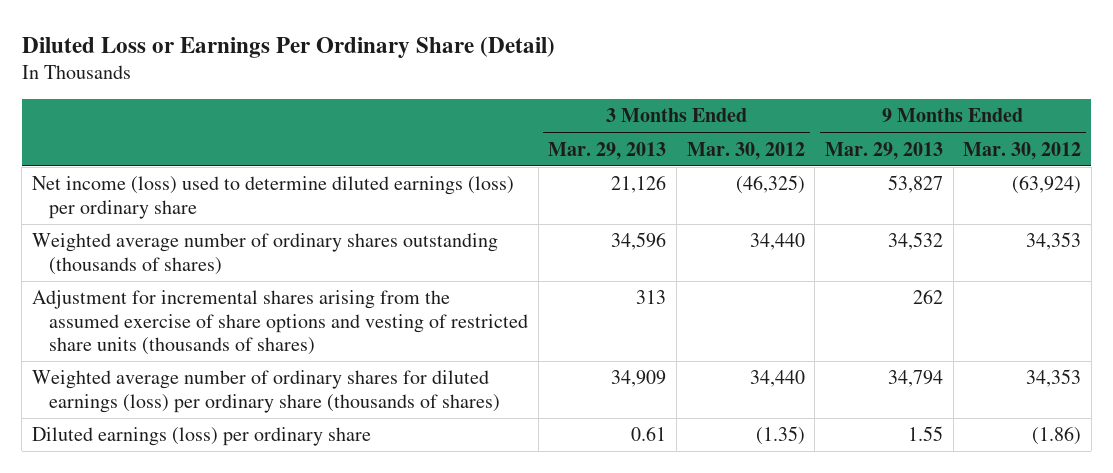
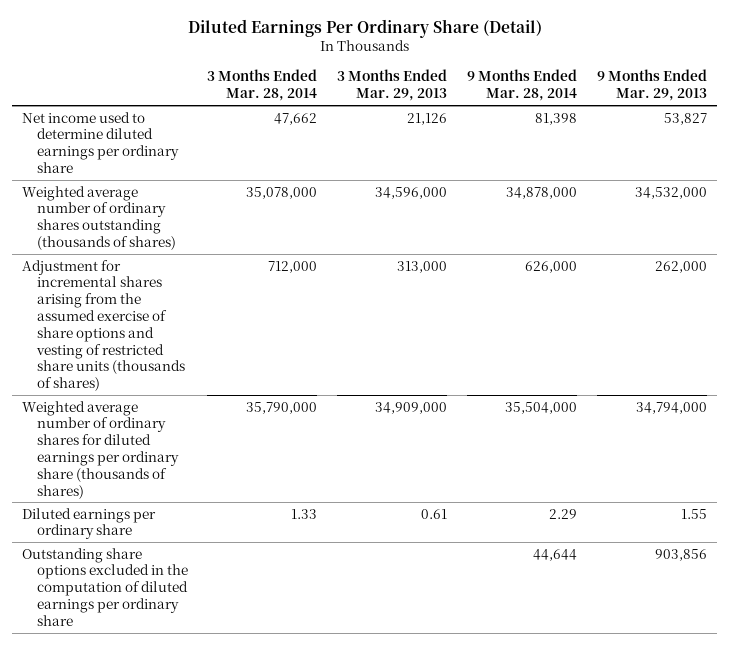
- Diluted Loss or Earnings Per Ordinary Share (Detail)
+ Diluted Earnings Per Ordinary Share (Detail)
- | 3 Months Ended Mar. 29, 2013 | 3 Months Ended Mar. 30, 2012 | 9 Months Ended Mar. 29, 2013 | 9 Months Ended Mar. 30, 2012
+ | 3 Months Ended Mar. 28, 2014 | 3 Months Ended Mar. 29, 2013 | 9 Months Ended Mar. 28, 2014 | 9 Months Ended Mar. 29, 2013
- Net income (loss) used to determine diluted earnings (loss) per ordinary share | 21,126 | (46,325) | 53,827 | (63,924)
- Weighted average number of ordinary shares outstanding (thousands of shares) | 34,596 | 34,440 | 34,532 | 34,353
- Adjustment for incremental shares arising from the assumed exercise of share options and vesting of restricted share units (thousands of shares) | 313 | | 262 |
- Weighted average number of ordinary shares for diluted earnings (loss) per ordinary share (thousands of shares) | 34,909 | 34,440 | 34,794 | 34,353
- Diluted earnings (loss) per ordinary share | 0.61 | (1.35) | 1.55 | (1.86)
+ Net income used to determine diluted earnings per ordinary share | 47,662 | 21,126 | 81,398 | 53,827
+ Weighted average number of ordinary shares outstanding (thousands of shares) | 35,078,000 | 34,596,000 | 34,878,000 | 34,532,000
+ Adjustment for incremental shares arising from the assumed exercise of share options and vesting of restricted share units (thousands of shares) | 712,000 | 313,000 | 626,000 | 262,000
+ Weighted average number of ordinary shares for diluted earnings per ordinary share (thousands of shares) | 35,790,000 | 34,909,000 | 35,504,000 | 34,794,000
+ Diluted earnings per ordinary share | 1.33 | 0.61 | 2.29 | 1.55
+ Outstanding share options excluded in the computation of diluted earnings per ordinary share | | | 44,644 | 903,856

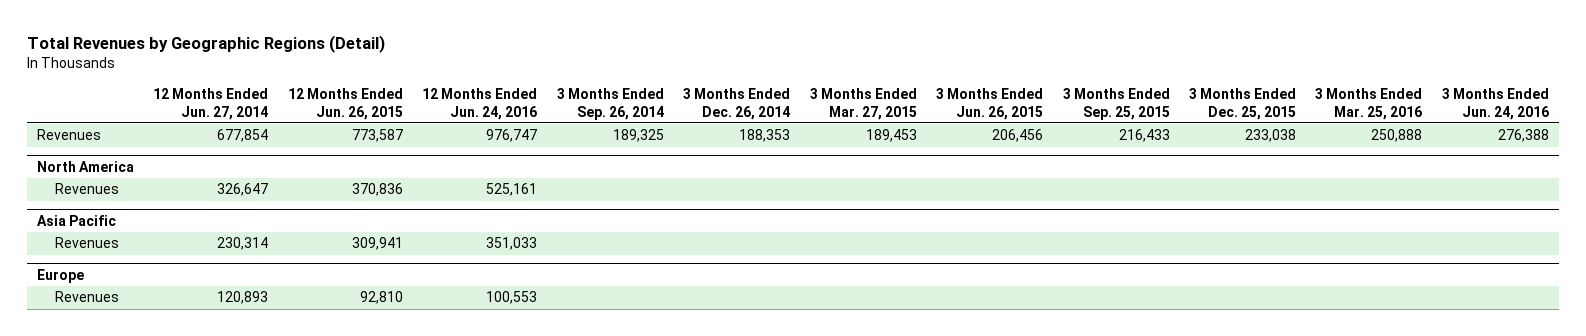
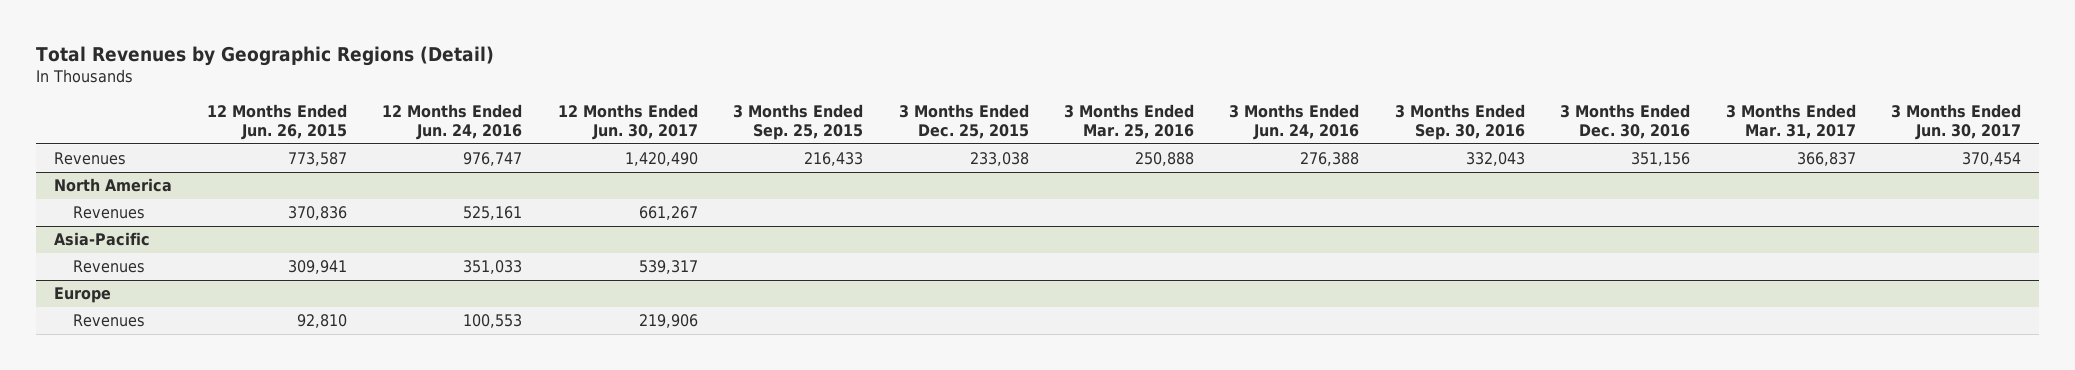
- | 12 Months Ended Jun. 27, 2014 | 12 Months Ended Jun. 26, 2015 | 12 Months Ended Jun. 24, 2016 | 3 Months Ended Sep. 26, 2014 | 3 Months Ended Dec. 26, 2014 | 3 Months Ended Mar. 27, 2015 | 3 Months Ended Jun. 26, 2015 | 3 Months Ended Sep. 25, 2015 | 3 Months Ended Dec. 25, 2015 | 3 Months Ended Mar. 25, 2016 | 3 Months Ended Jun. 24, 2016
+ | 12 Months Ended Jun. 26, 2015 | 12 Months Ended Jun. 24, 2016 | 12 Months Ended Jun. 30, 2017 | 3 Months Ended Sep. 25, 2015 | 3 Months Ended Dec. 25, 2015 | 3 Months Ended Mar. 25, 2016 | 3 Months Ended Jun. 24, 2016 | 3 Months Ended Sep. 30, 2016 | 3 Months Ended Dec. 30, 2016 | 3 Months Ended Mar. 31, 2017 | 3 Months Ended Jun. 30, 2017
- Asia Pacific
+ Asia-Pacific

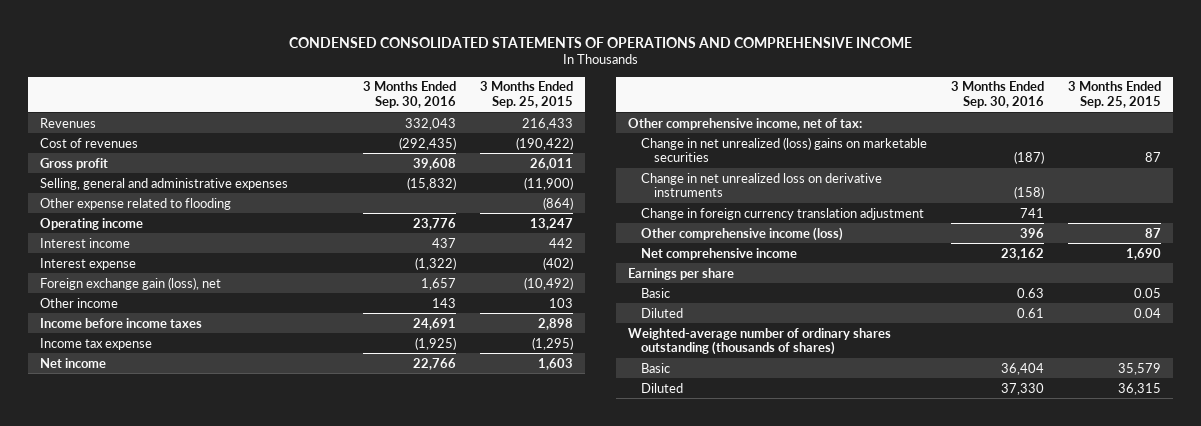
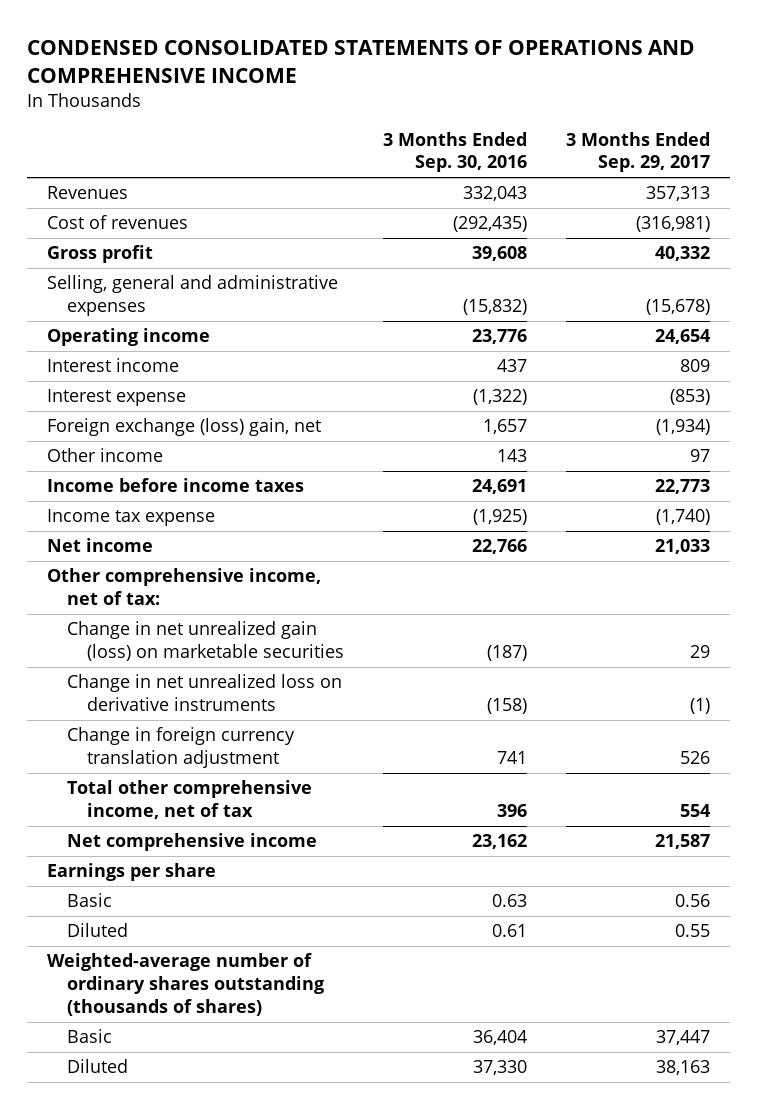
- | 3 Months Ended Sep. 30, 2016 | 3 Months Ended Sep. 25, 2015
+ | 3 Months Ended Sep. 30, 2016 | 3 Months Ended Sep. 29, 2017
- Other expense related to flooding | | (864)
- Foreign exchange gain (loss), net | 1,657 | (10,492)
+ Foreign exchange (loss) gain, net | 1,657 | (1,934)
- Change in net unrealized (loss) gains on marketable securities | (187) | 87
+ Change in net unrealized gain (loss) on marketable securities | (187) | 29
- Other comprehensive income (loss) | 396 | 87
+ Total other comprehensive income, net of tax | 396 | 554

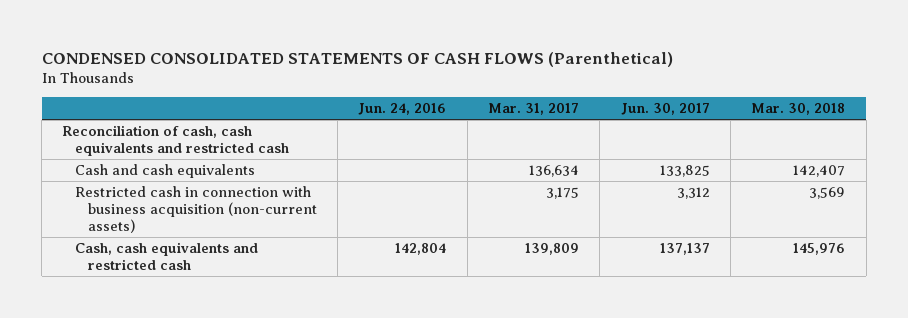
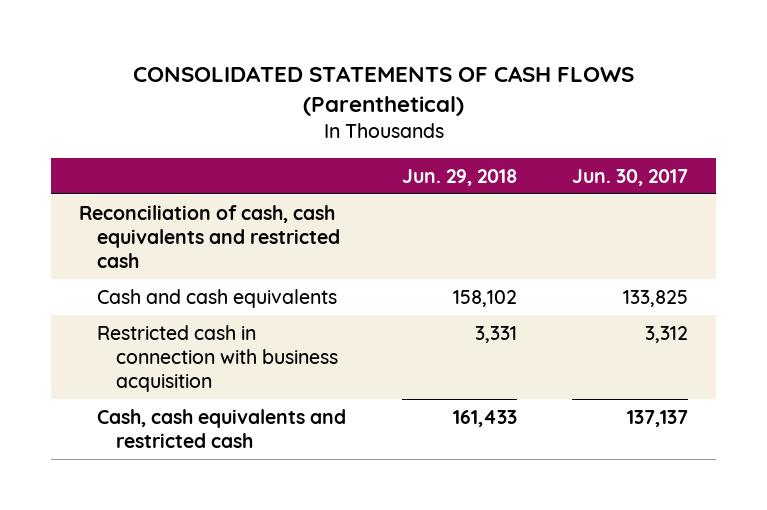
- CONDENSED CONSOLIDATED STATEMENTS OF CASH FLOWS (Parenthetical)
+ CONSOLIDATED STATEMENTS OF CASH FLOWS (Parenthetical)
- | Jun. 24, 2016 | Mar. 31, 2017 | Jun. 30, 2017 | Mar. 30, 2018
+ | Jun. 29, 2018 | Jun. 30, 2017
- Restricted cash in connection with business acquisition (non-current assets) | | 3,175 | 3,312 | 3,569
+ Restricted cash in connection with business acquisition | 3,331 | 3,312

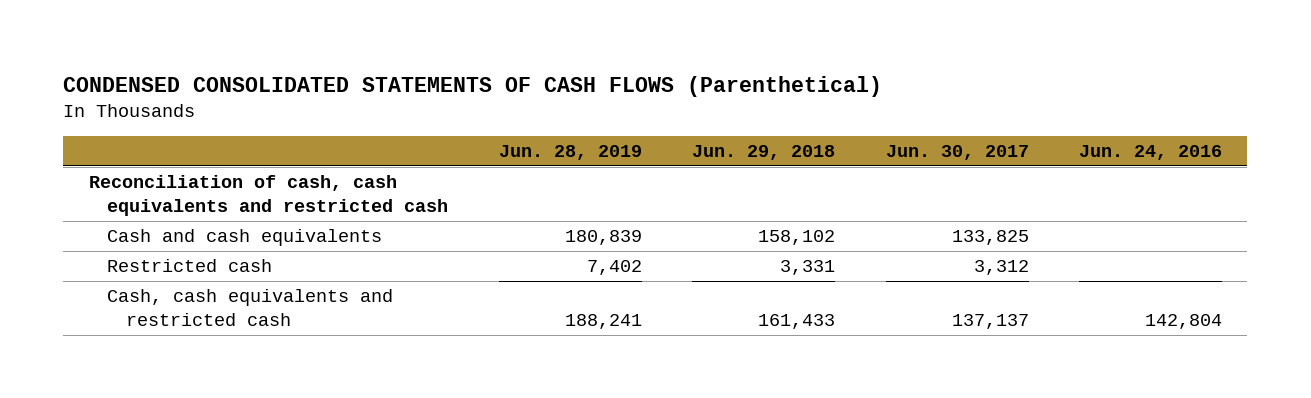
- CONSOLIDATED STATEMENTS OF CASH FLOWS (Parenthetical)
+ CONDENSED CONSOLIDATED STATEMENTS OF CASH FLOWS (Parenthetical)
- | Jun. 29, 2018 | Jun. 30, 2017
+ | Jun. 28, 2019 | Jun. 29, 2018 | Jun. 30, 2017 | Jun. 24, 2016
- Restricted cash in connection with business acquisition | 3,331 | 3,312
+ Restricted cash | 7,402 | 3,331 | 3,312 |

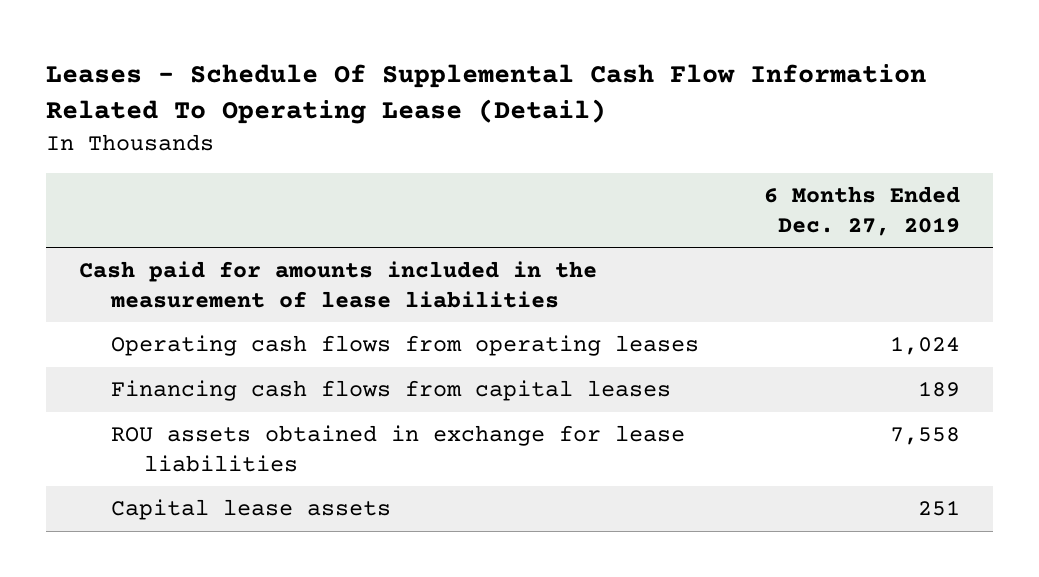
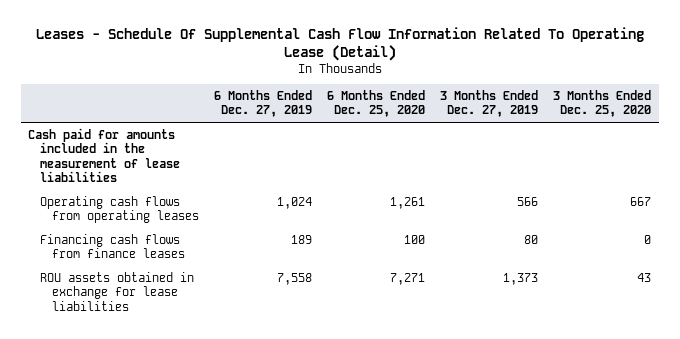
- | 6 Months Ended Dec. 27, 2019
+ | 6 Months Ended Dec. 27, 2019 | 6 Months Ended Dec. 25, 2020 | 3 Months Ended Dec. 27, 2019 | 3 Months Ended Dec. 25, 2020
- Financing cash flows from capital leases | 189
+ Financing cash flows from finance leases | 189 | 100 | 80 | 0
- Capital lease assets | 251

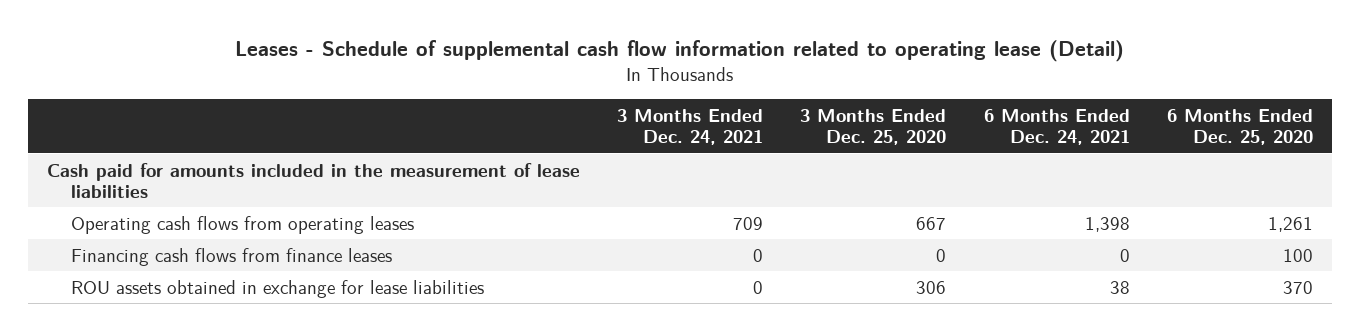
- Leases - Schedule Of Supplemental Cash Flow Information Related To Operating Lease (Detail)
+ Leases - Schedule of supplemental cash flow information related to operating lease (Detail)
- | 6 Months Ended Dec. 27, 2019 | 6 Months Ended Dec. 25, 2020 | 3 Months Ended Dec. 27, 2019 | 3 Months Ended Dec. 25, 2020
+ | 3 Months Ended Dec. 24, 2021 | 3 Months Ended Dec. 25, 2020 | 6 Months Ended Dec. 24, 2021 | 6 Months Ended Dec. 25, 2020
- ROU assets obtained in exchange for lease liabilities | 7,558 | 7,271 | 1,373 | 43
+ ROU assets obtained in exchange for lease liabilities | 0 | 306 | 38 | 370

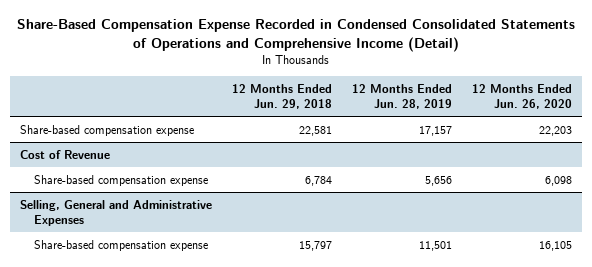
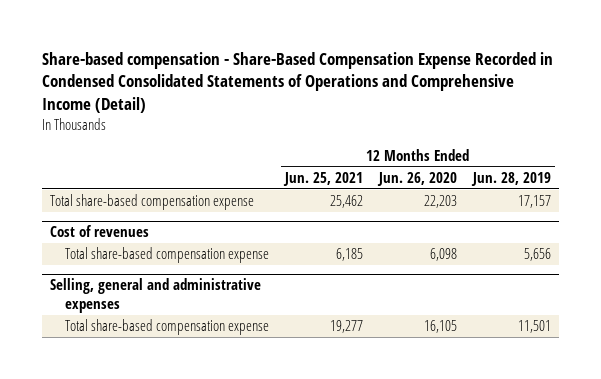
- Share-Based Compensation Expense Recorded in Condensed Consolidated Statements of Operations and Comprehensive Income (Detail)
+ Share-based compensation - Share-Based Compensation Expense Recorded in Condensed Consolidated Statements of Operations and Comprehensive Income (Detail)
- | 12 Months Ended Jun. 29, 2018 | 12 Months Ended Jun. 28, 2019 | 12 Months Ended Jun. 26, 2020
+ | 12 Months Ended Jun. 25, 2021 | 12 Months Ended Jun. 26, 2020 | 12 Months Ended Jun. 28, 2019
- Share-based compensation expense | 22,581 | 17,157 | 22,203
- Cost of Revenue
- Share-based compensation expense | 6,784 | 5,656 | 6,098
- Selling, General and Administrative Expenses
- Share-based compensation expense | 15,797 | 11,501 | 16,105
+ Total share-based compensation expense | 25,462 | 22,203 | 17,157
+ Cost of revenues
+ Total share-based compensation expense | 6,185 | 6,098 | 5,656
+ Selling, general and administrative expenses
+ Total share-based compensation expense | 19,277 | 16,105 | 11,501

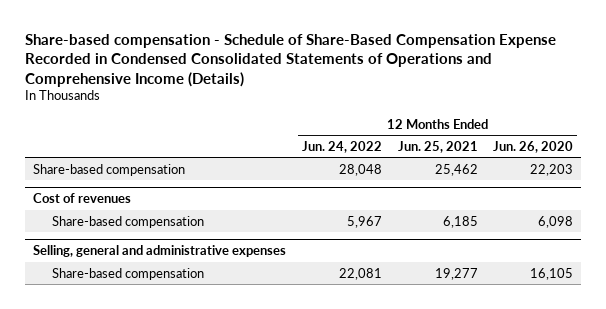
- Share-based compensation - Share-Based Compensation Expense Recorded in Condensed Consolidated Statements of Operations and Comprehensive Income (Detail)
+ Share-based compensation - Schedule of Share-Based Compensation Expense Recorded in Condensed Consolidated Statements of Operations and Comprehensive Income (Details)
- | 12 Months Ended Jun. 25, 2021 | 12 Months Ended Jun. 26, 2020 | 12 Months Ended Jun. 28, 2019
+ | 12 Months Ended Jun. 24, 2022 | 12 Months Ended Jun. 25, 2021 | 12 Months Ended Jun. 26, 2020
- Total share-based compensation expense | 25,462 | 22,203 | 17,157
+ Share-based compensation | 28,048 | 25,462 | 22,203
@ Cost of revenues
- Total share-based compensation expense | 6,185 | 6,098 | 5,656
+ Share-based compensation | 5,967 | 6,185 | 6,098
@ Selling, general and administrative expenses
- Total share-based compensation expense | 19,277 | 16,105 | 11,501
+ Share-based compensation | 22,081 | 19,277 | 16,105

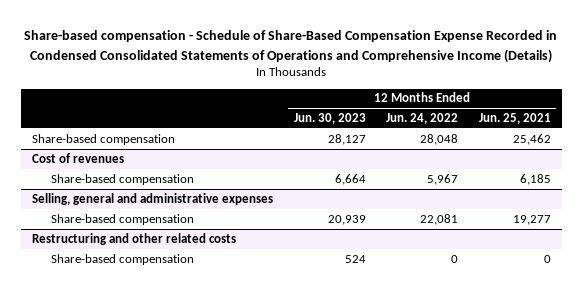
- | 12 Months Ended Jun. 24, 2022 | 12 Months Ended Jun. 25, 2021 | 12 Months Ended Jun. 26, 2020
+ | 12 Months Ended Jun. 30, 2023 | 12 Months Ended Jun. 24, 2022 | 12 Months Ended Jun. 25, 2021
+ Restructuring and other related costs
+ Share-based compensation | 524 | 0 | 0

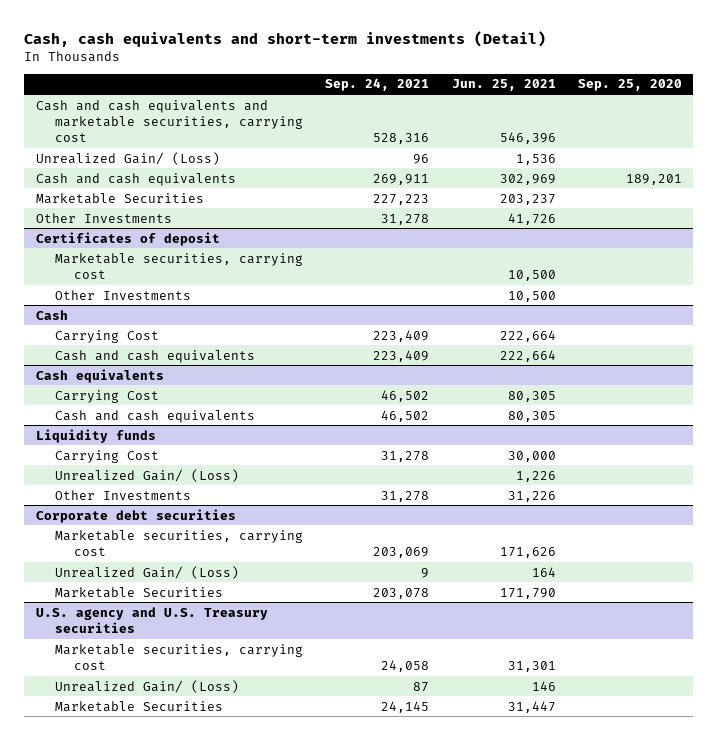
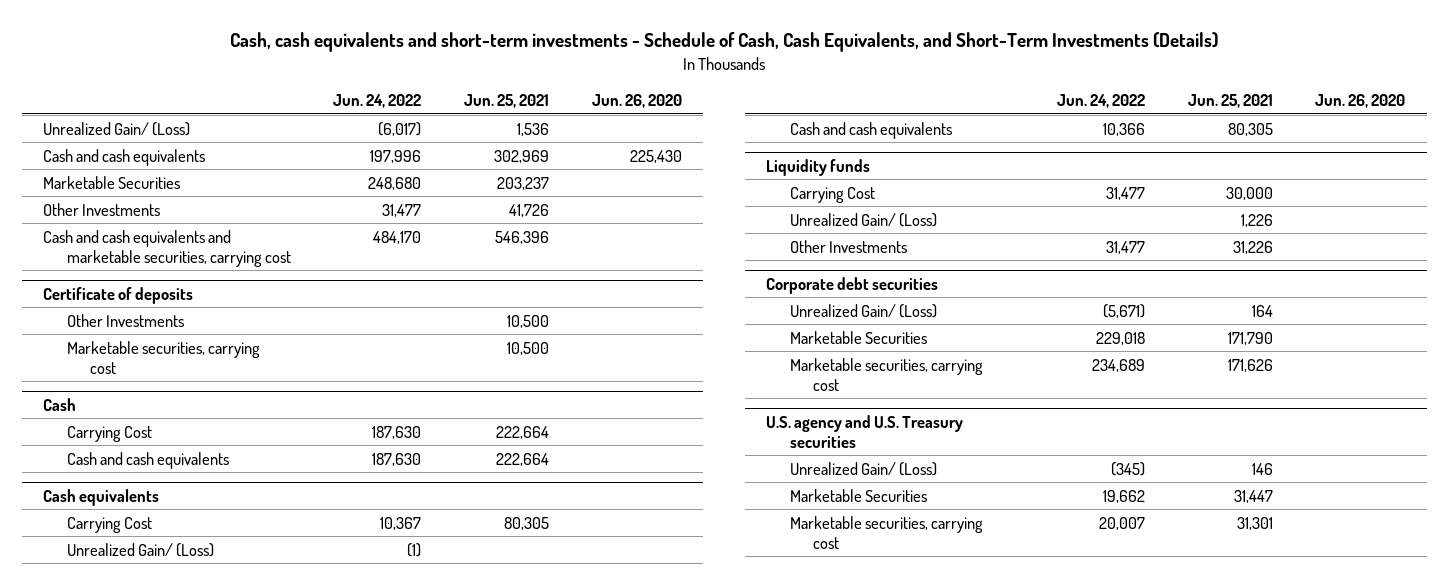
- Cash, cash equivalents and short-term investments (Detail)
+ Cash, cash equivalents and short-term investments - Schedule of Cash, Cash Equivalents, and Short-Term Investments (Details)
- | Sep. 24, 2021 | Jun. 25, 2021 | Sep. 25, 2020
+ | Jun. 24, 2022 | Jun. 25, 2021 | Jun. 26, 2020
- Certificates of deposit
- Marketable securities, carrying cost | | 10,500 |
moved down: Cash and cash equivalents and marketable securities, carrying cost | 484,170 | 546,396 |
+ Certificate of deposits
+ Marketable securities, carrying cost | | 10,500 |
@ Cash equivalents
+ Unrealized Gain/ (Loss) | (1) | |
@ Corporate debt securities
moved down: Marketable securities, carrying cost | 234,689 | 171,626 |
@ U.S. agency and U.S. Treasury securities
moved down: Marketable securities, carrying cost | 20,007 | 31,301 |

